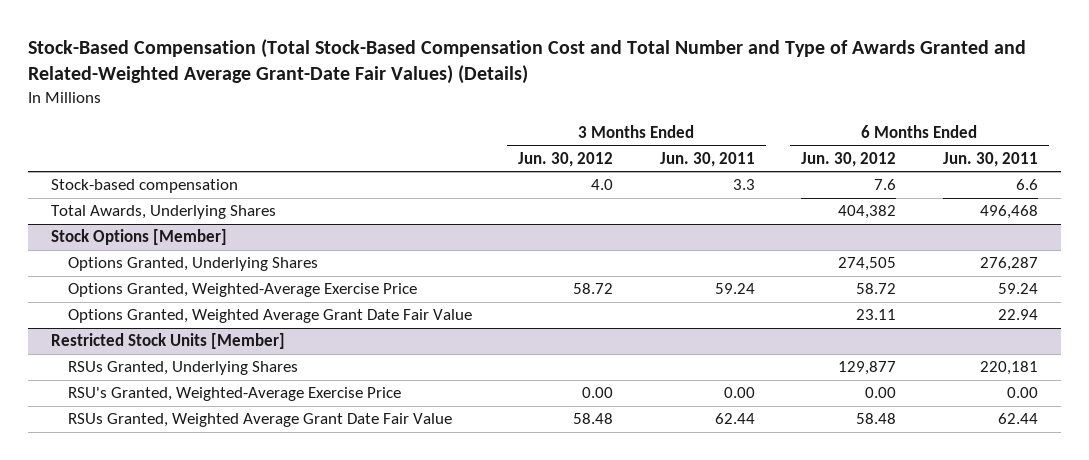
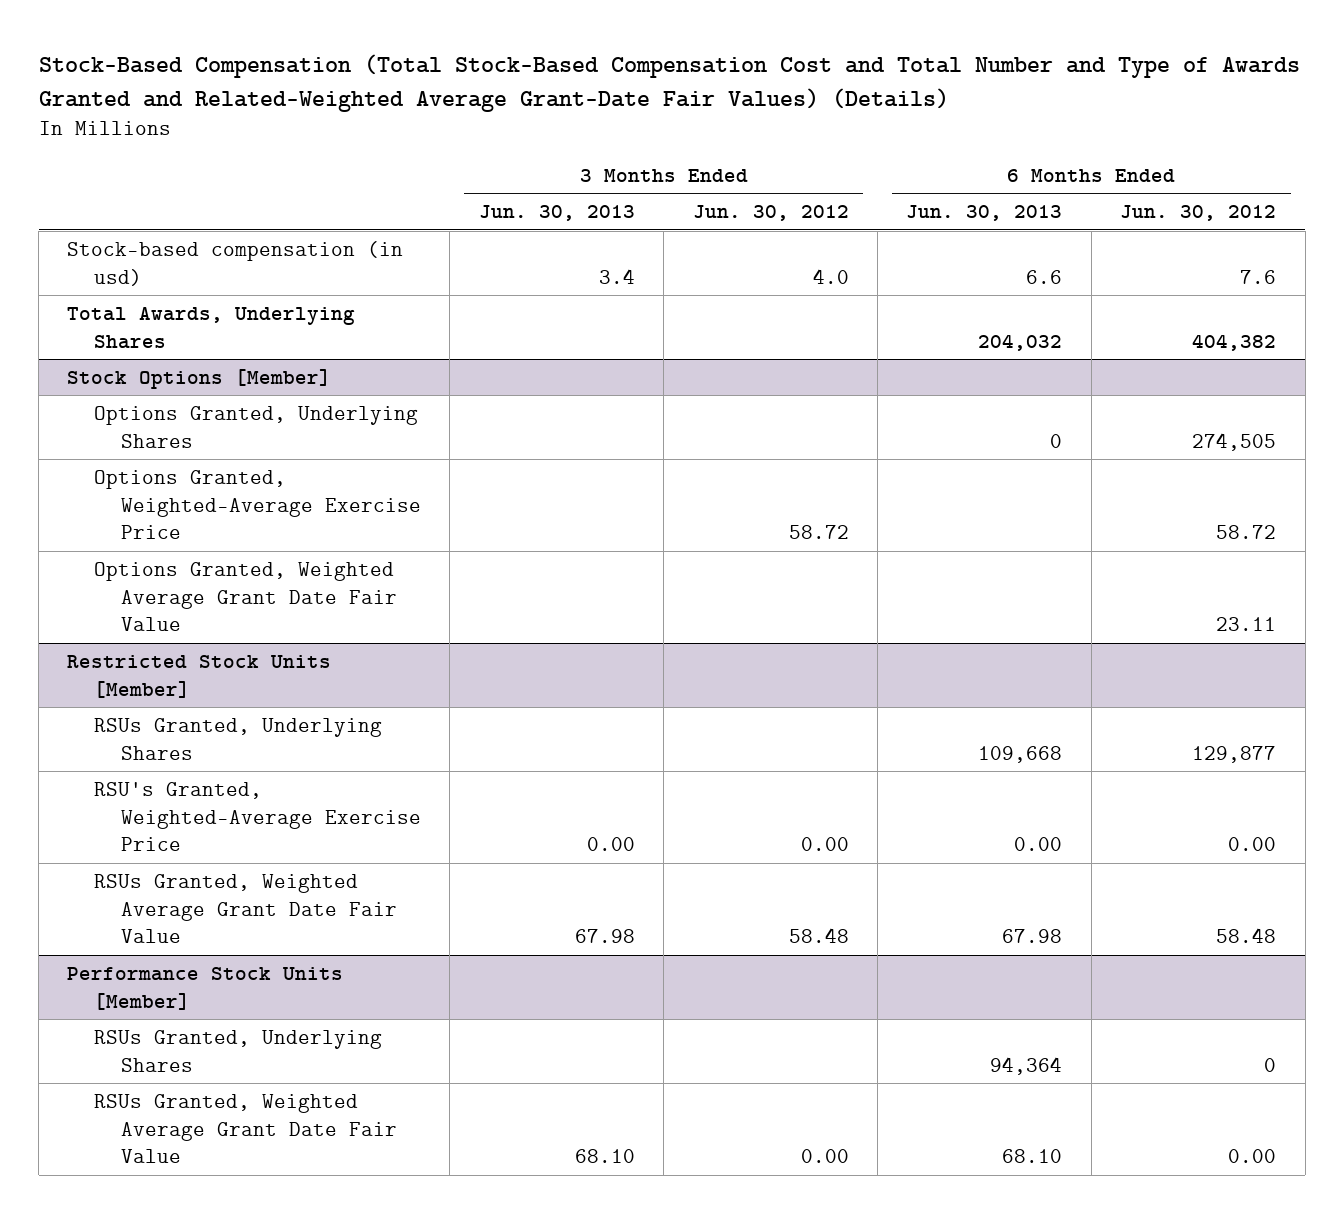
- | 3 Months Ended Jun. 30, 2012 | 3 Months Ended Jun. 30, 2011 | 6 Months Ended Jun. 30, 2012 | 6 Months Ended Jun. 30, 2011
+ | 3 Months Ended Jun. 30, 2013 | 3 Months Ended Jun. 30, 2012 | 6 Months Ended Jun. 30, 2013 | 6 Months Ended Jun. 30, 2012
- Stock-based compensation | 4.0 | 3.3 | 7.6 | 6.6
+ Stock-based compensation (in usd) | 3.4 | 4.0 | 6.6 | 7.6
+ Performance Stock Units [Member]
+ RSUs Granted, Underlying Shares | | | 94,364 | 0
+ RSUs Granted, Weighted Average Grant Date Fair Value | 68.10 | 0.00 | 68.10 | 0.00

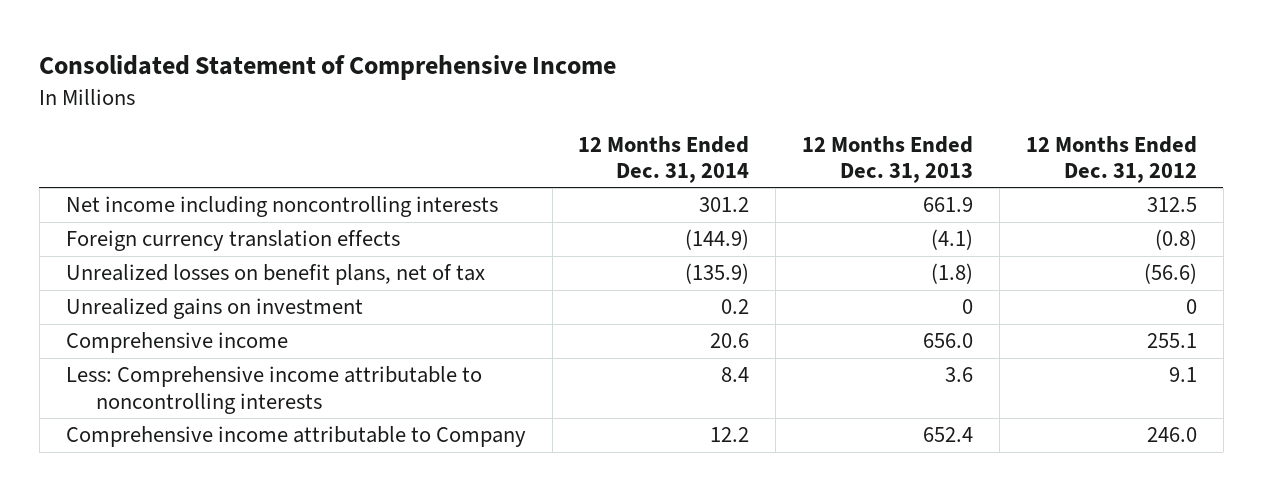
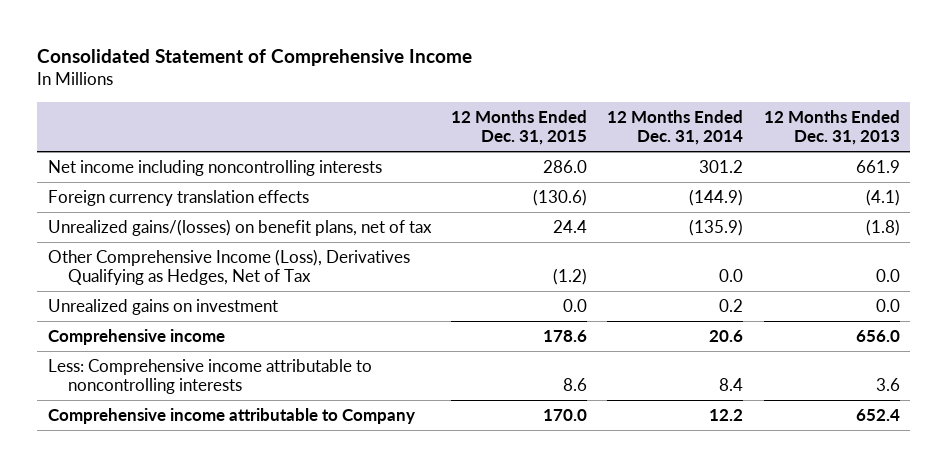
- | 12 Months Ended Dec. 31, 2014 | 12 Months Ended Dec. 31, 2013 | 12 Months Ended Dec. 31, 2012
+ | 12 Months Ended Dec. 31, 2015 | 12 Months Ended Dec. 31, 2014 | 12 Months Ended Dec. 31, 2013
- Unrealized losses on benefit plans, net of tax | (135.9) | (1.8) | (56.6)
- Unrealized gains on investment | 0.2 | 0 | 0
+ Unrealized gains/(losses) on benefit plans, net of tax | 24.4 | (135.9) | (1.8)
+ Other Comprehensive Income (Loss), Derivatives Qualifying as Hedges, Net of Tax | (1.2) | 0.0 | 0.0
+ Unrealized gains on investment | 0.0 | 0.2 | 0.0

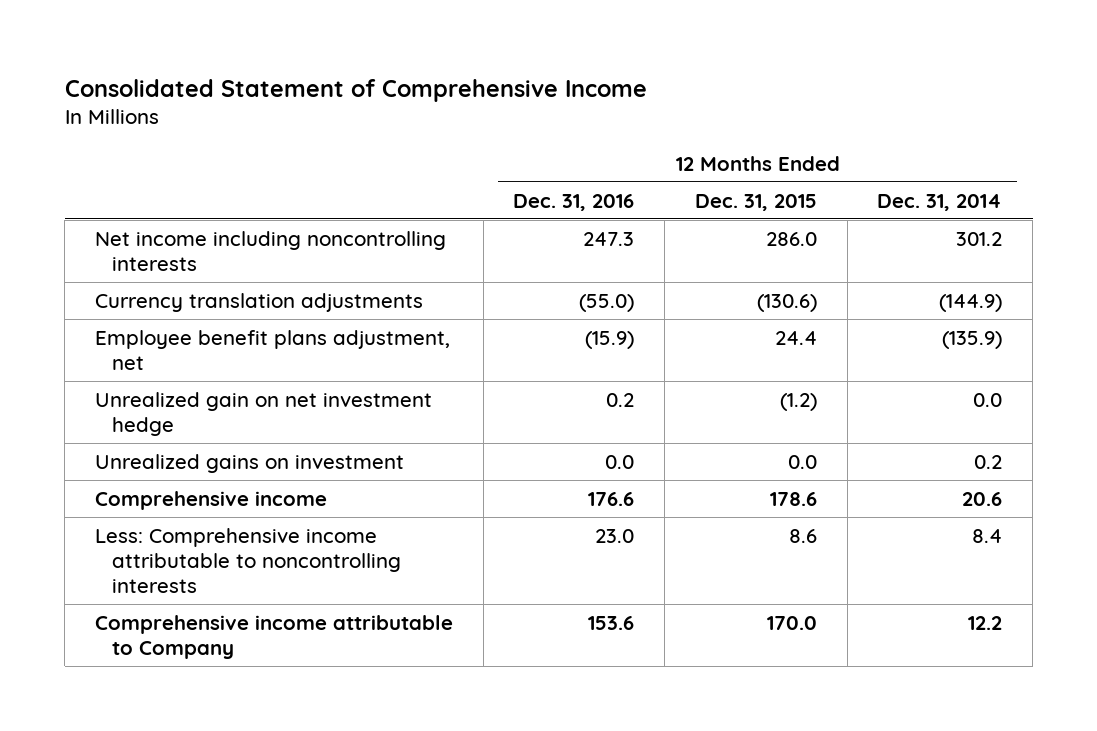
- | 12 Months Ended Dec. 31, 2015 | 12 Months Ended Dec. 31, 2014 | 12 Months Ended Dec. 31, 2013
+ | 12 Months Ended Dec. 31, 2016 | 12 Months Ended Dec. 31, 2015 | 12 Months Ended Dec. 31, 2014
- Foreign currency translation effects | (130.6) | (144.9) | (4.1)
- Unrealized gains/(losses) on benefit plans, net of tax | 24.4 | (135.9) | (1.8)
- Other Comprehensive Income (Loss), Derivatives Qualifying as Hedges, Net of Tax | (1.2) | 0.0 | 0.0
+ Currency translation adjustments | (55.0) | (130.6) | (144.9)
+ Employee benefit plans adjustment, net | (15.9) | 24.4 | (135.9)
+ Unrealized gain on net investment hedge | 0.2 | (1.2) | 0.0

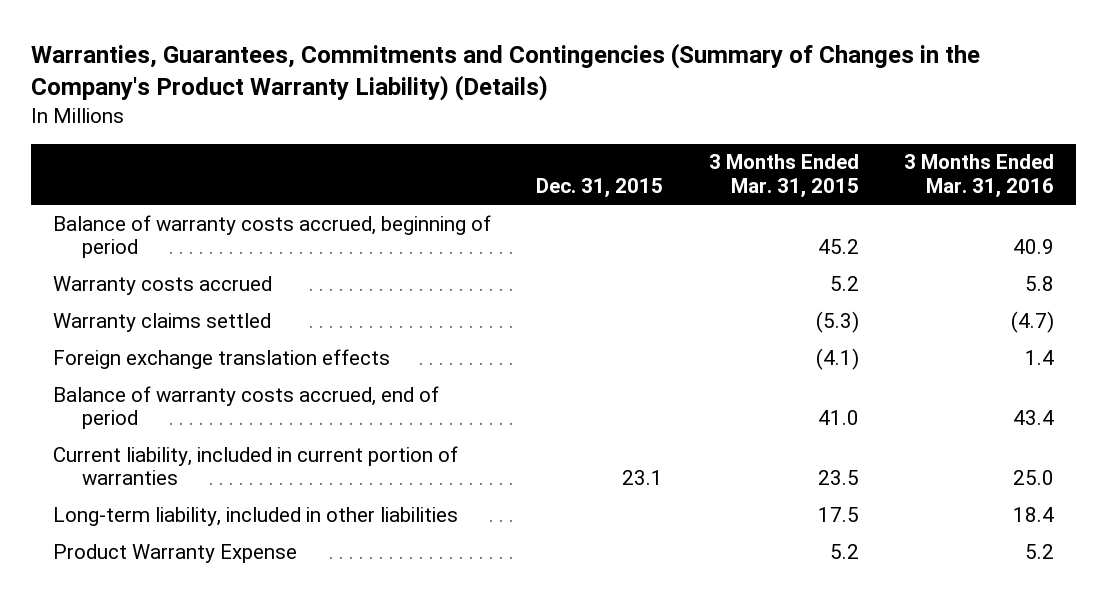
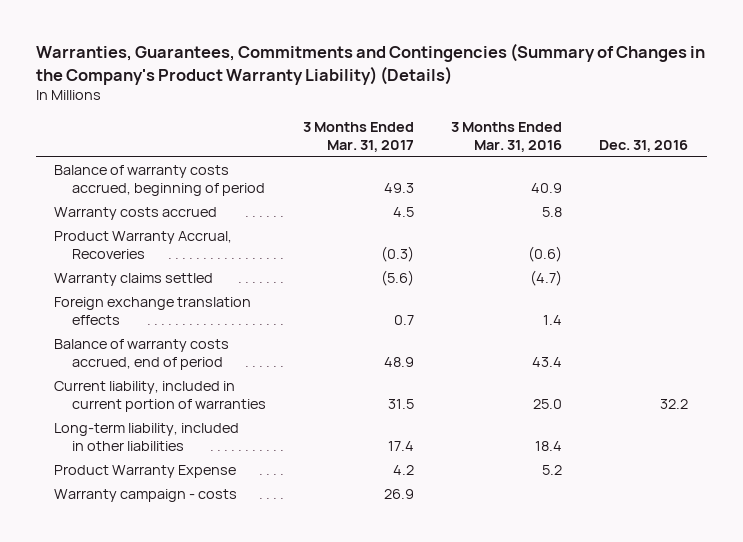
- | Dec. 31, 2015 | 3 Months Ended Mar. 31, 2015 | 3 Months Ended Mar. 31, 2016
+ | 3 Months Ended Mar. 31, 2017 | 3 Months Ended Mar. 31, 2016 | Dec. 31, 2016
+ Product Warranty Accrual, Recoveries | (0.3) | (0.6) |
+ Warranty campaign - costs | 26.9 | |

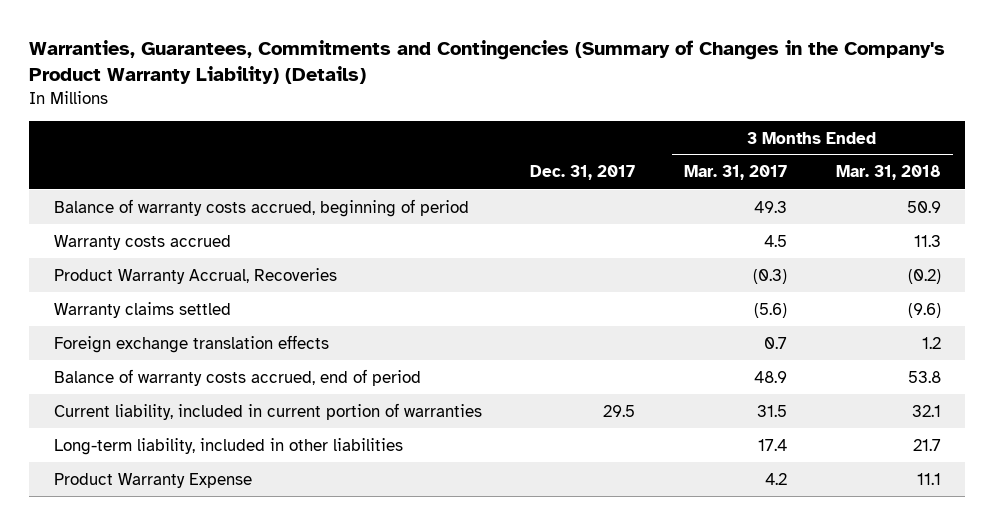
- | 3 Months Ended Mar. 31, 2017 | 3 Months Ended Mar. 31, 2016 | Dec. 31, 2016
+ | Dec. 31, 2017 | 3 Months Ended Mar. 31, 2017 | 3 Months Ended Mar. 31, 2018
- Warranty campaign - costs | 26.9 | |

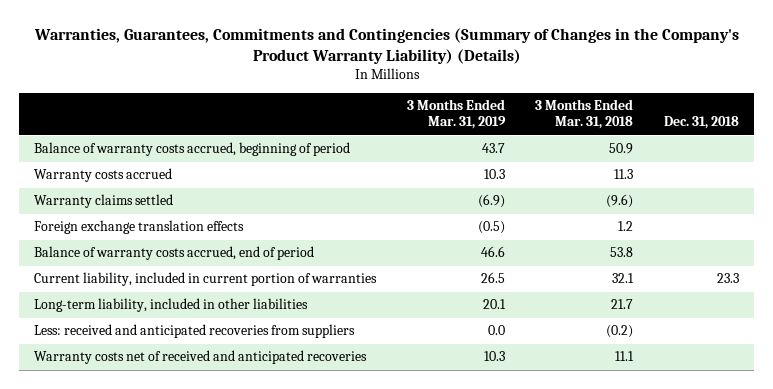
- | Dec. 31, 2017 | 3 Months Ended Mar. 31, 2017 | 3 Months Ended Mar. 31, 2018
+ | 3 Months Ended Mar. 31, 2019 | 3 Months Ended Mar. 31, 2018 | Dec. 31, 2018
- Product Warranty Accrual, Recoveries | | (0.3) | (0.2)
- Product Warranty Expense | | 4.2 | 11.1
+ Less: received and anticipated recoveries from suppliers | 0.0 | (0.2) |
+ Warranty costs net of received and anticipated recoveries | 10.3 | 11.1 |

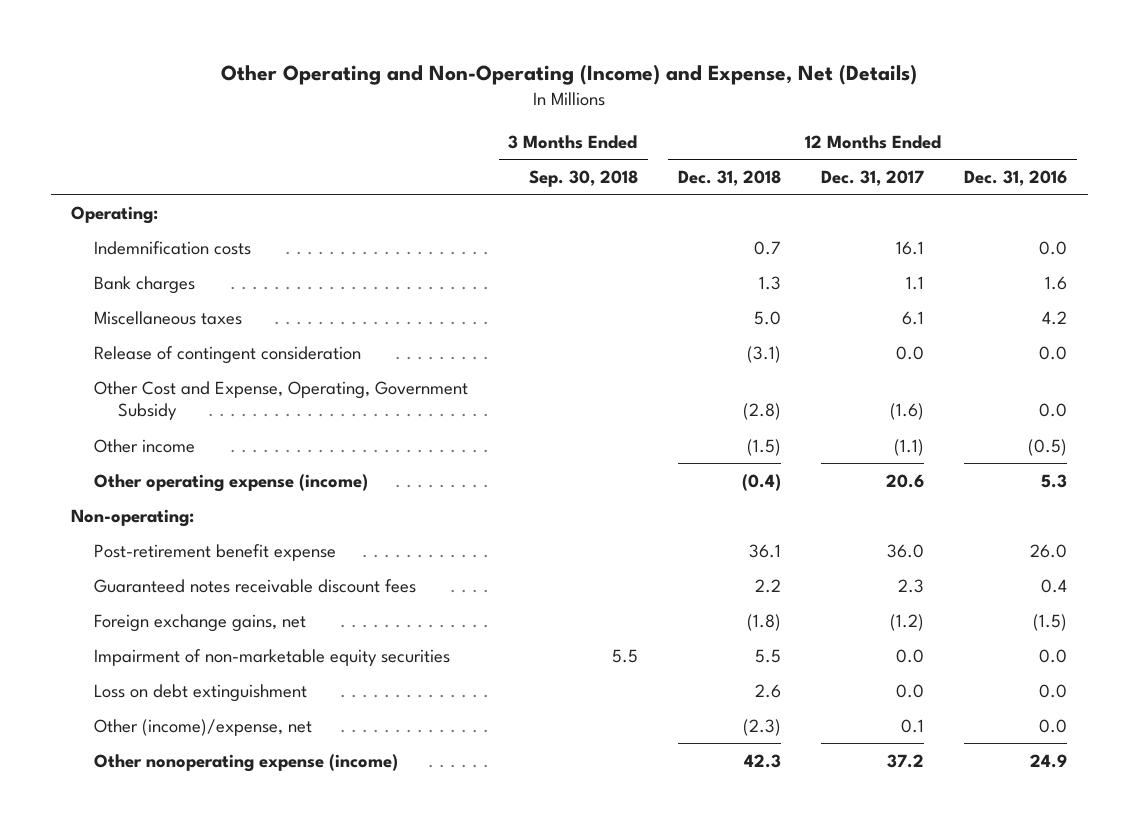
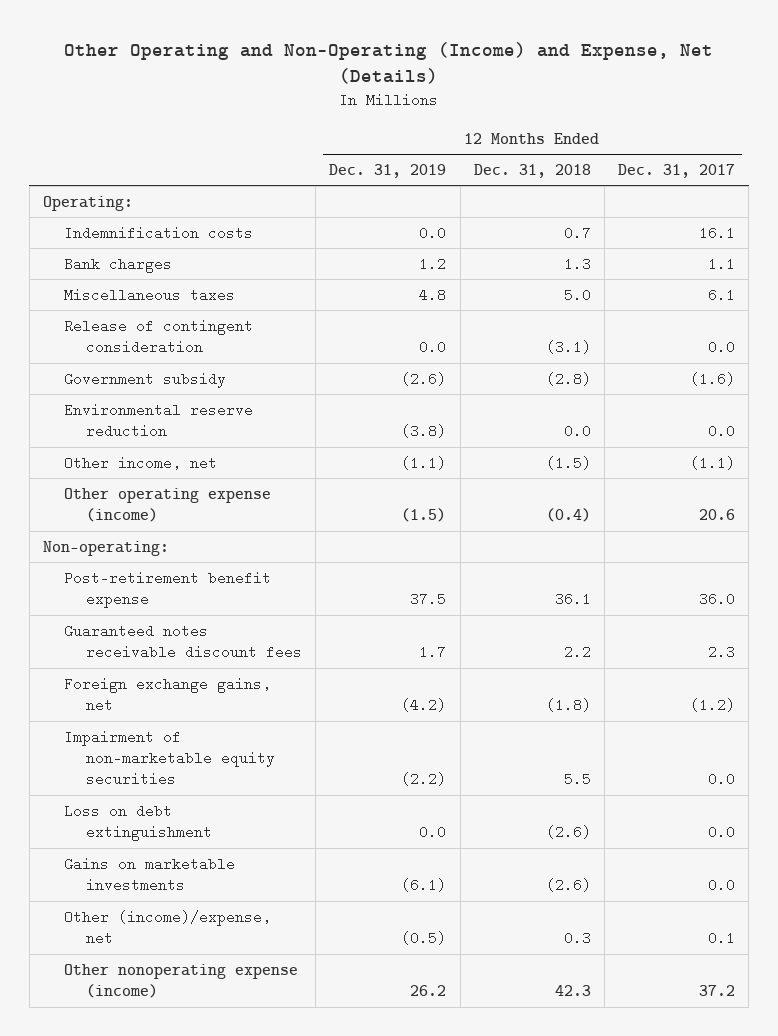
- | 3 Months Ended Sep. 30, 2018 | 12 Months Ended Dec. 31, 2018 | 12 Months Ended Dec. 31, 2017 | 12 Months Ended Dec. 31, 2016
+ | 12 Months Ended Dec. 31, 2019 | 12 Months Ended Dec. 31, 2018 | 12 Months Ended Dec. 31, 2017
- Other Cost and Expense, Operating, Government Subsidy | | (2.8) | (1.6) | 0.0
- Other income | | (1.5) | (1.1) | (0.5)
+ Government subsidy | (2.6) | (2.8) | (1.6)
+ Environmental reserve reduction | (3.8) | 0.0 | 0.0
+ Other income, net | (1.1) | (1.5) | (1.1)
- Loss on debt extinguishment | | 2.6 | 0.0 | 0.0
- Other (income)/expense, net | | (2.3) | 0.1 | 0.0
+ Loss on debt extinguishment | 0.0 | (2.6) | 0.0
+ Gains on marketable investments | (6.1) | (2.6) | 0.0
+ Other (income)/expense, net | (0.5) | 0.3 | 0.1

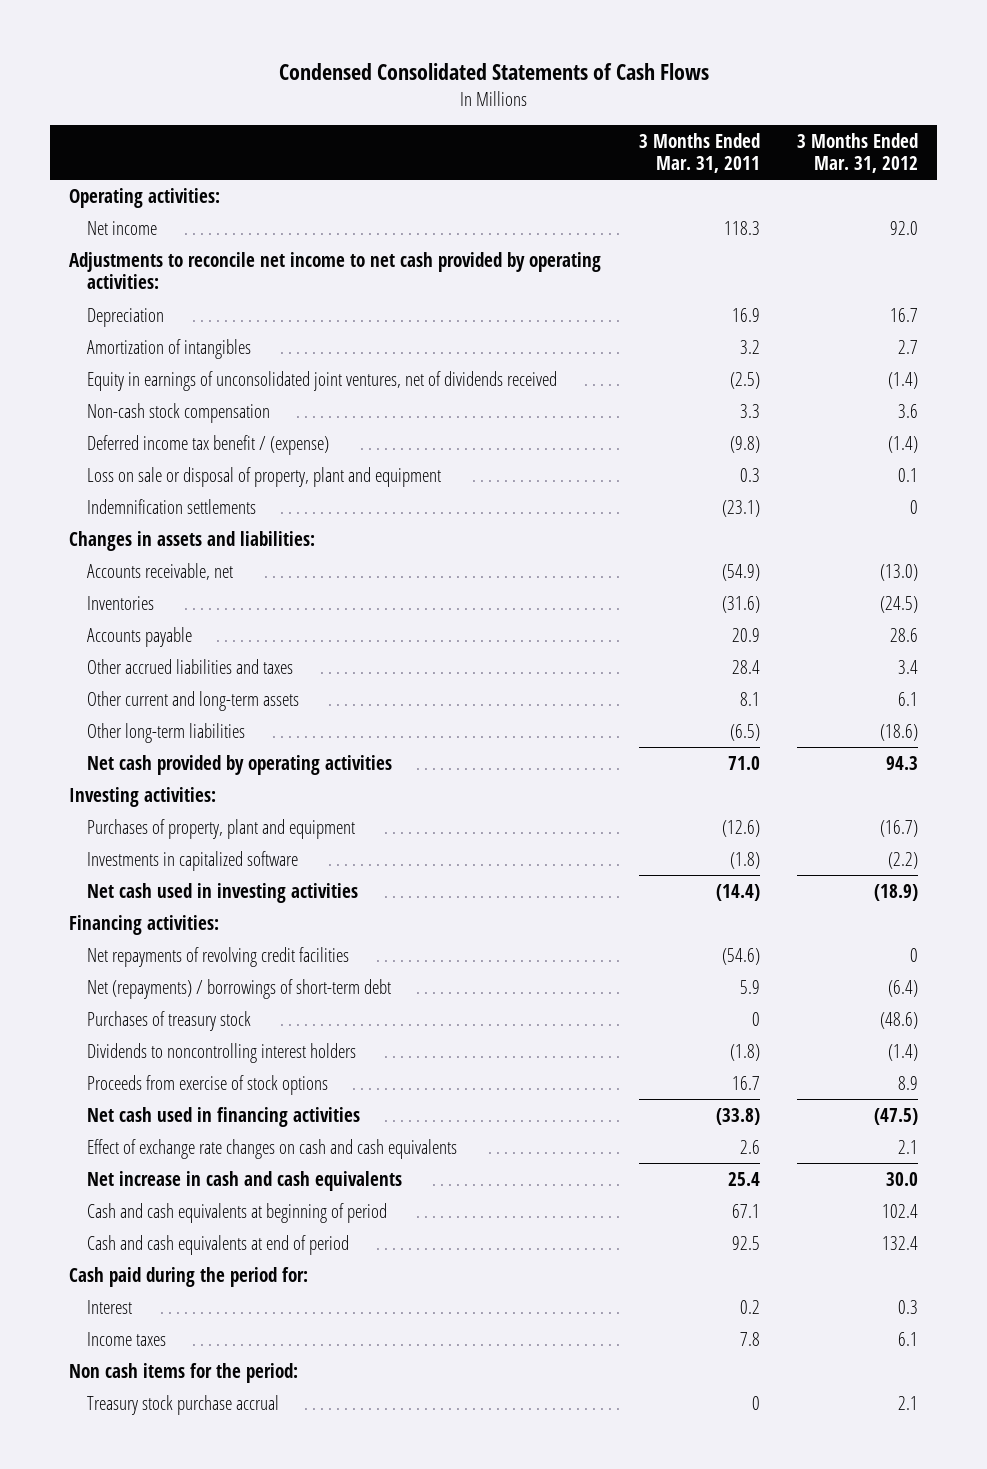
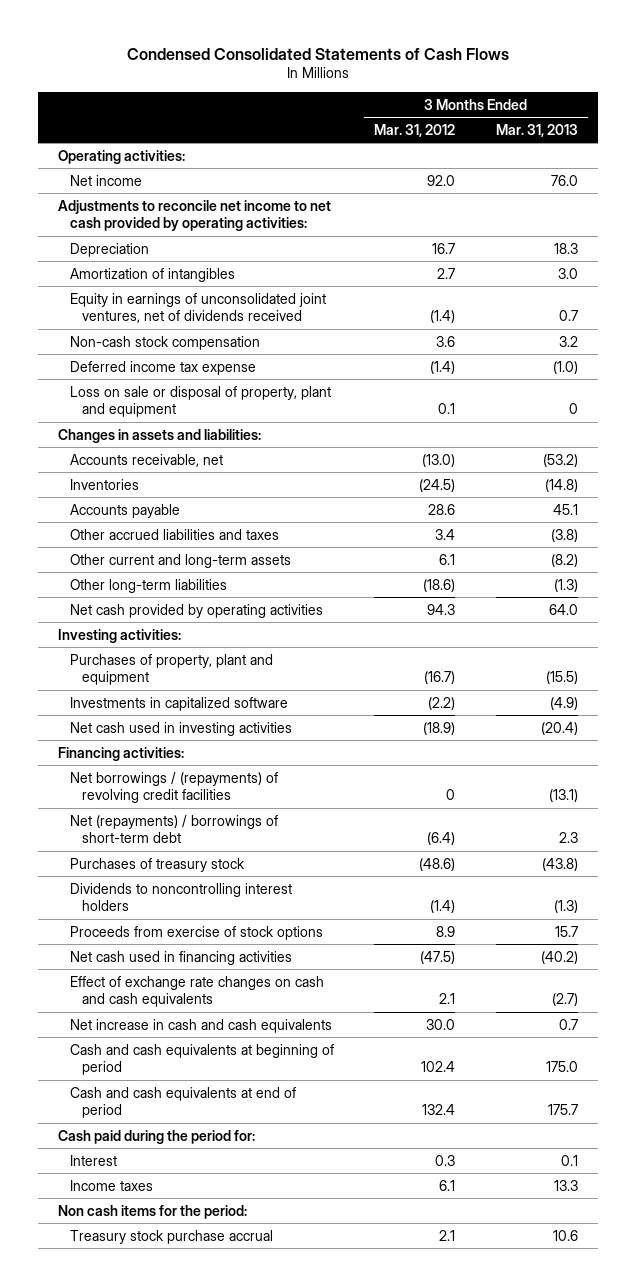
- | 3 Months Ended Mar. 31, 2011 | 3 Months Ended Mar. 31, 2012
+ | 3 Months Ended Mar. 31, 2012 | 3 Months Ended Mar. 31, 2013
- Deferred income tax benefit / (expense) | (9.8) | (1.4)
+ Deferred income tax expense | (1.4) | (1.0)
- Indemnification settlements | (23.1) | 0
- Net repayments of revolving credit facilities | (54.6) | 0
+ Net borrowings / (repayments) of revolving credit facilities | 0 | (13.1)

